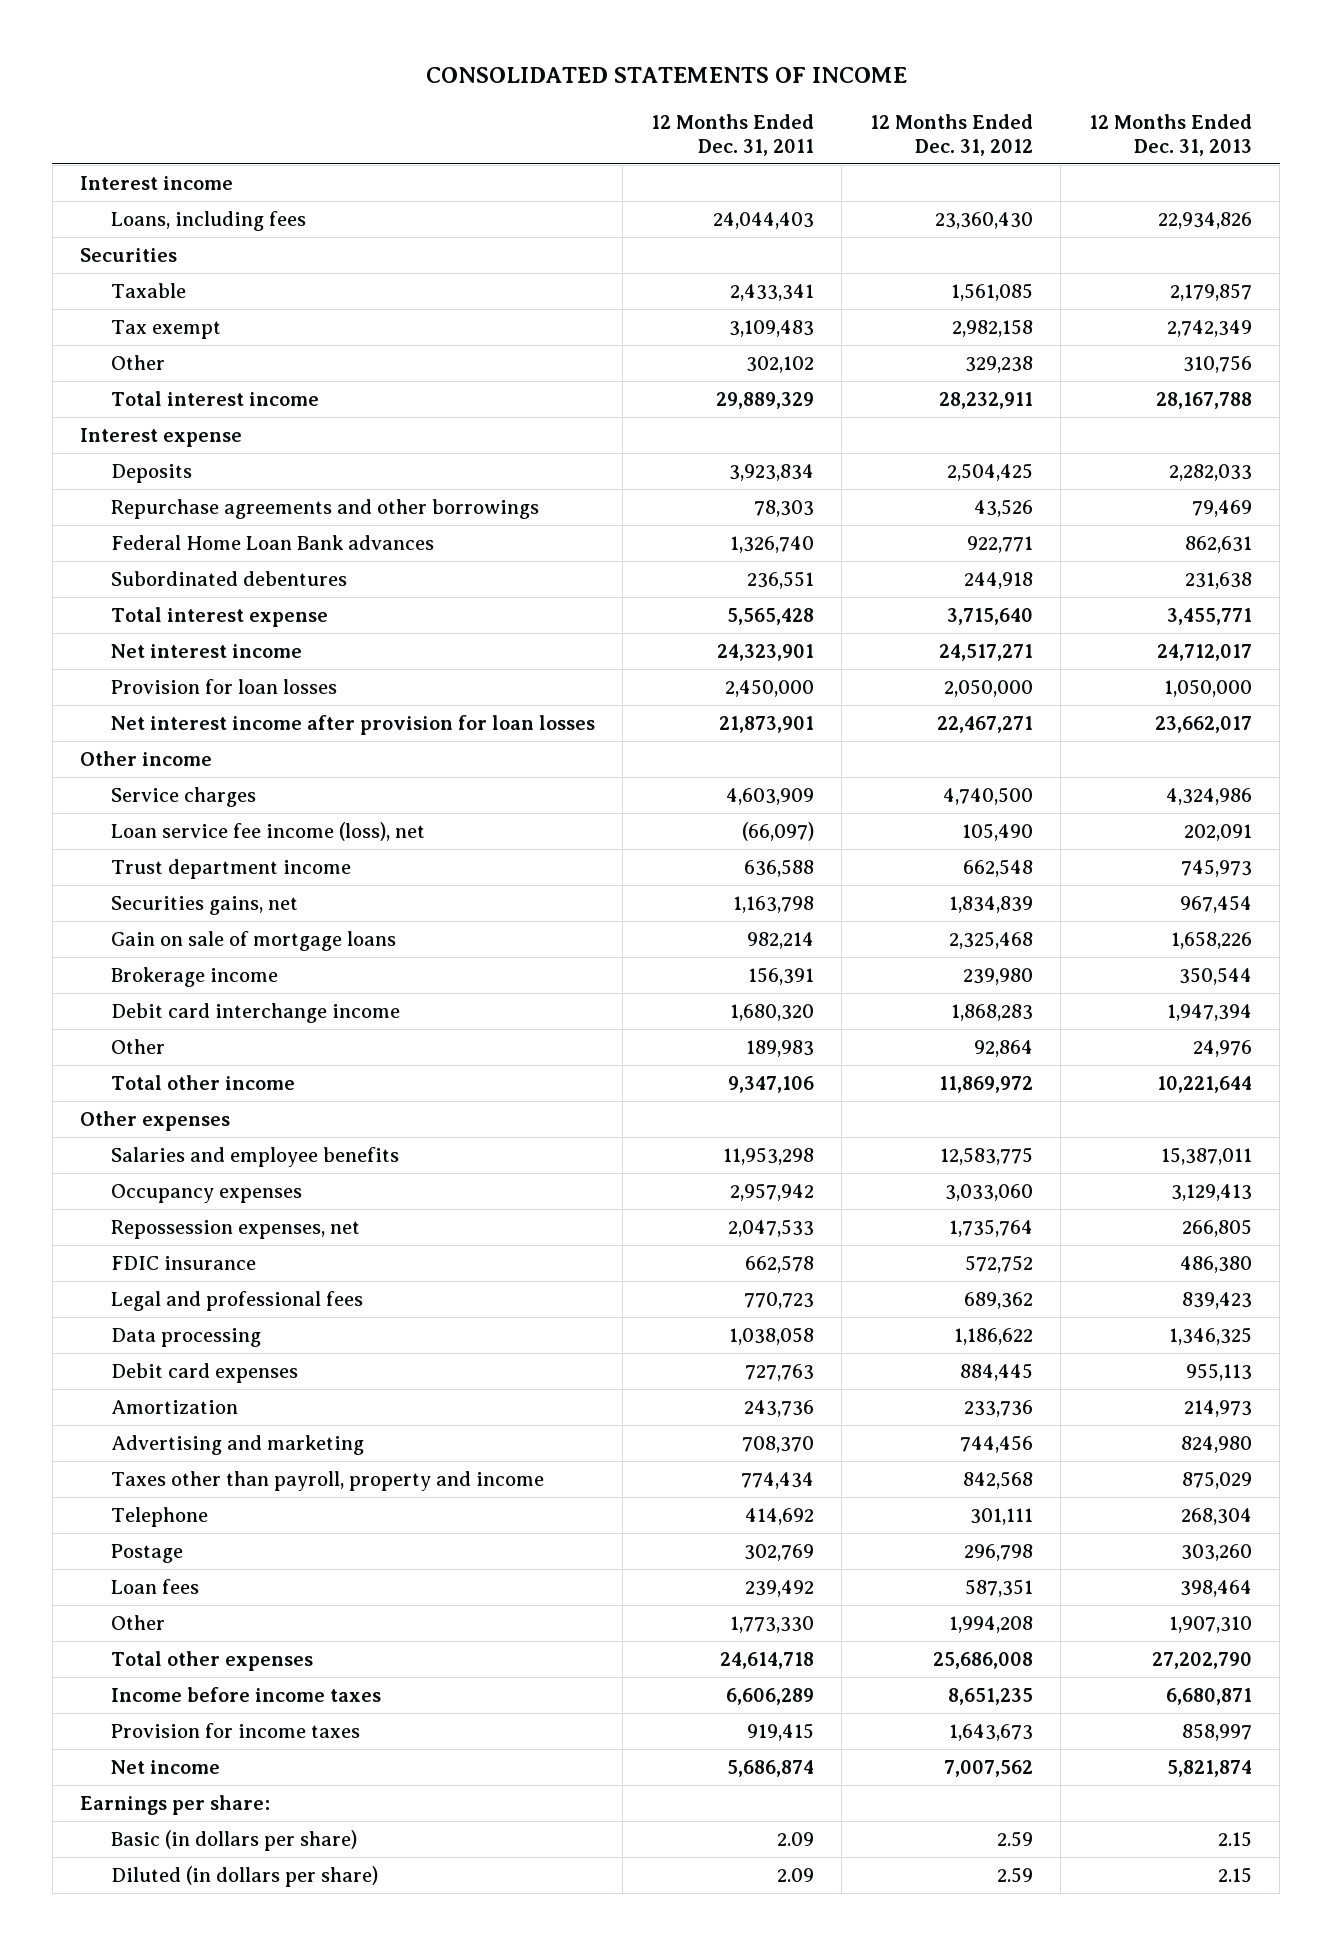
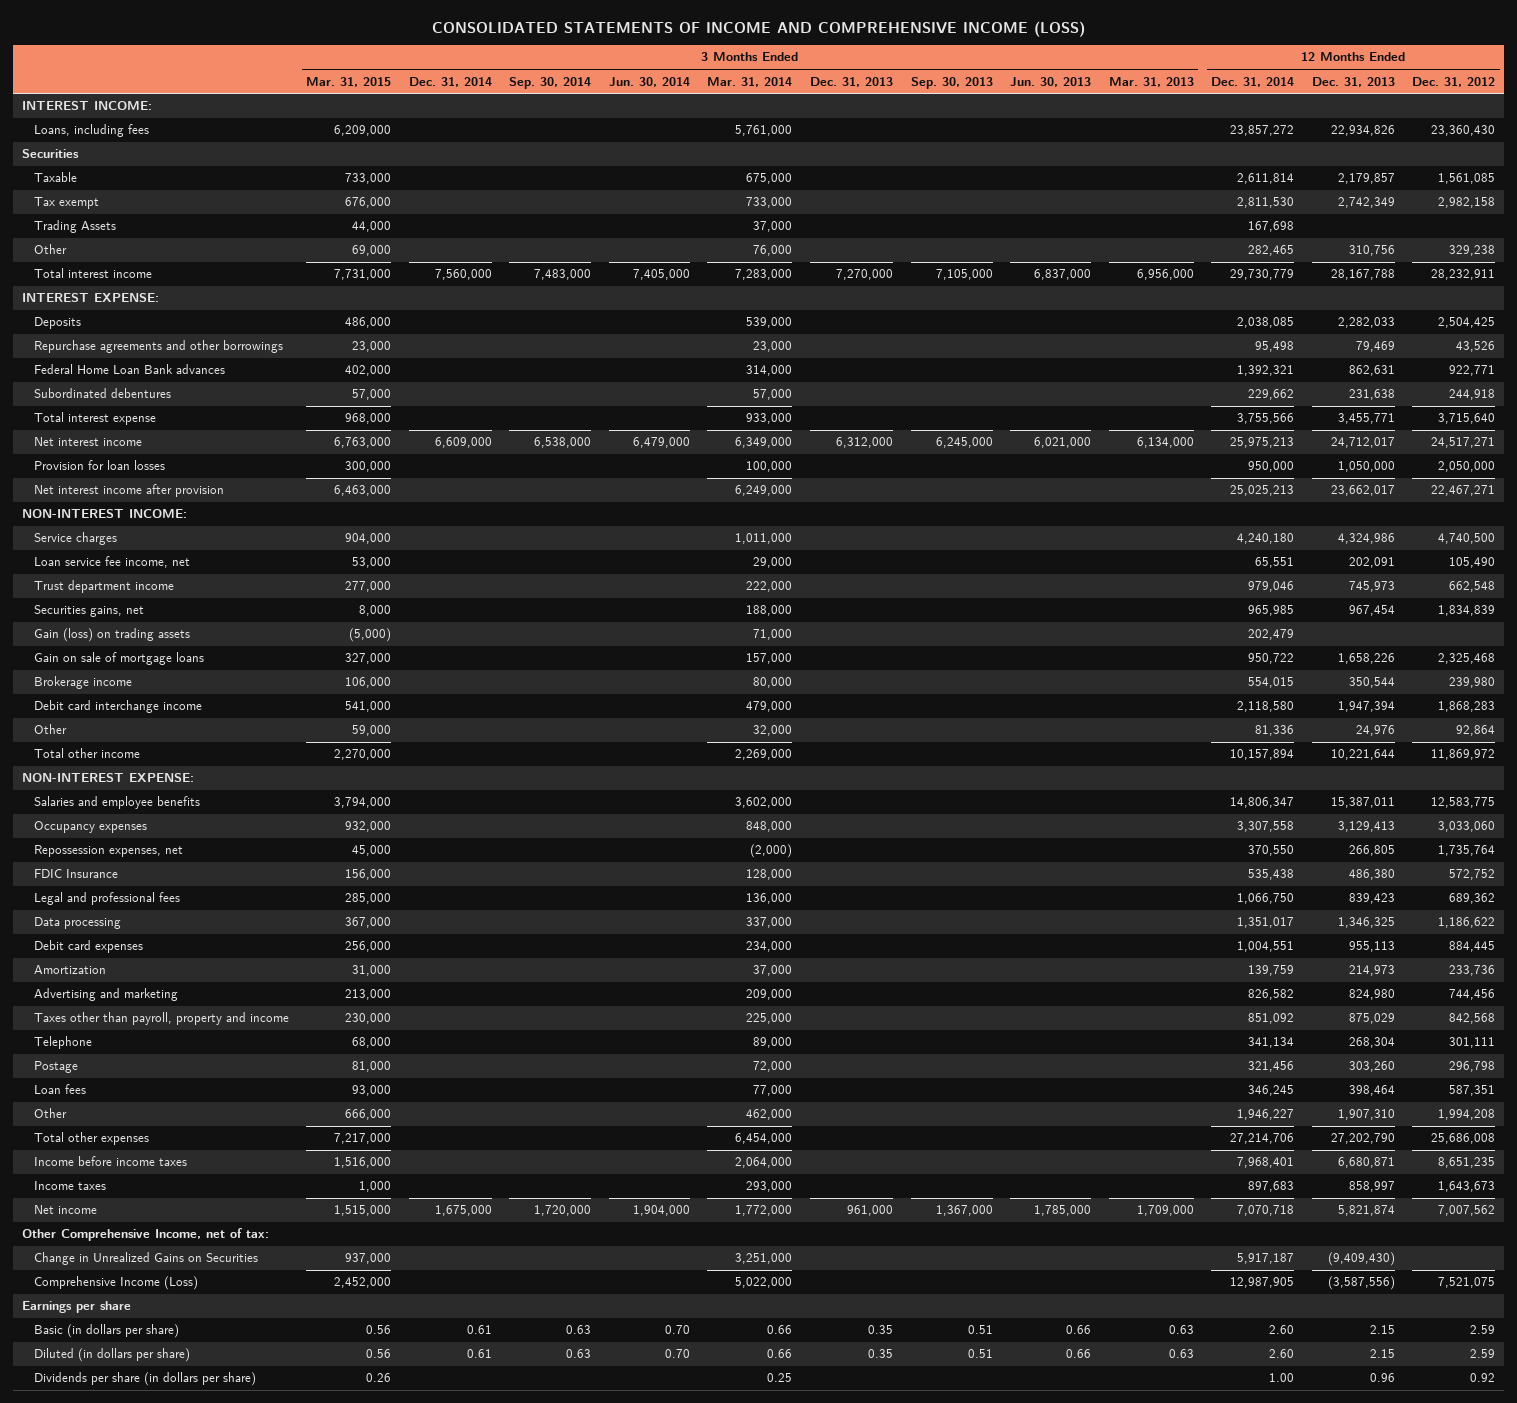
- CONSOLIDATED STATEMENTS OF INCOME
+ CONSOLIDATED STATEMENTS OF INCOME AND COMPREHENSIVE INCOME (LOSS)
- | 12 Months Ended Dec. 31, 2011 | 12 Months Ended Dec. 31, 2012 | 12 Months Ended Dec. 31, 2013
+ | 3 Months Ended Mar. 31, 2015 | 3 Months Ended Dec. 31, 2014 | 3 Months Ended Sep. 30, 2014 | 3 Months Ended Jun. 30, 2014 | 3 Months Ended Mar. 31, 2014 | 3 Months Ended Dec. 31, 2013 | 3 Months Ended Sep. 30, 2013 | 3 Months Ended Jun. 30, 2013 | 3 Months Ended Mar. 31, 2013 | 12 Months Ended Dec. 31, 2014 | 12 Months Ended Dec. 31, 2013 | 12 Months Ended Dec. 31, 2012
- Interest income
+ INTEREST INCOME:
+ Trading Assets | 44,000 | | | | 37,000 | | | | | 167,698 | |
- Interest expense
+ INTEREST EXPENSE:
- Net interest income after provision for loan losses | 21,873,901 | 22,467,271 | 23,662,017
- Other income
+ Net interest income after provision | 6,463,000 | | | | 6,249,000 | | | | | 25,025,213 | 23,662,017 | 22,467,271
+ NON-INTEREST INCOME:
- Loan service fee income (loss), net | (66,097) | 105,490 | 202,091
+ Loan service fee income, net | 53,000 | | | | 29,000 | | | | | 65,551 | 202,091 | 105,490
+ Gain (loss) on trading assets | (5,000) | | | | 71,000 | | | | | 202,479 | |
- Other expenses
+ NON-INTEREST EXPENSE:
- FDIC insurance | 662,578 | 572,752 | 486,380
+ FDIC Insurance | 156,000 | | | | 128,000 | | | | | 535,438 | 486,380 | 572,752
- Provision for income taxes | 919,415 | 1,643,673 | 858,997
+ Income taxes | 1,000 | | | | 293,000 | | | | | 897,683 | 858,997 | 1,643,673
- Earnings per share:
+ Other Comprehensive Income, net of tax:
+ Change in Unrealized Gains on Securities | 937,000 | | | | 3,251,000 | | | | | 5,917,187 | (9,409,430) |
+ Comprehensive Income (Loss) | 2,452,000 | | | | 5,022,000 | | | | | 12,987,905 | (3,587,556) | 7,521,075
+ Earnings per share
+ Dividends per share (in dollars per share) | 0.26 | | | | 0.25 | | | | | 1.00 | 0.96 | 0.92

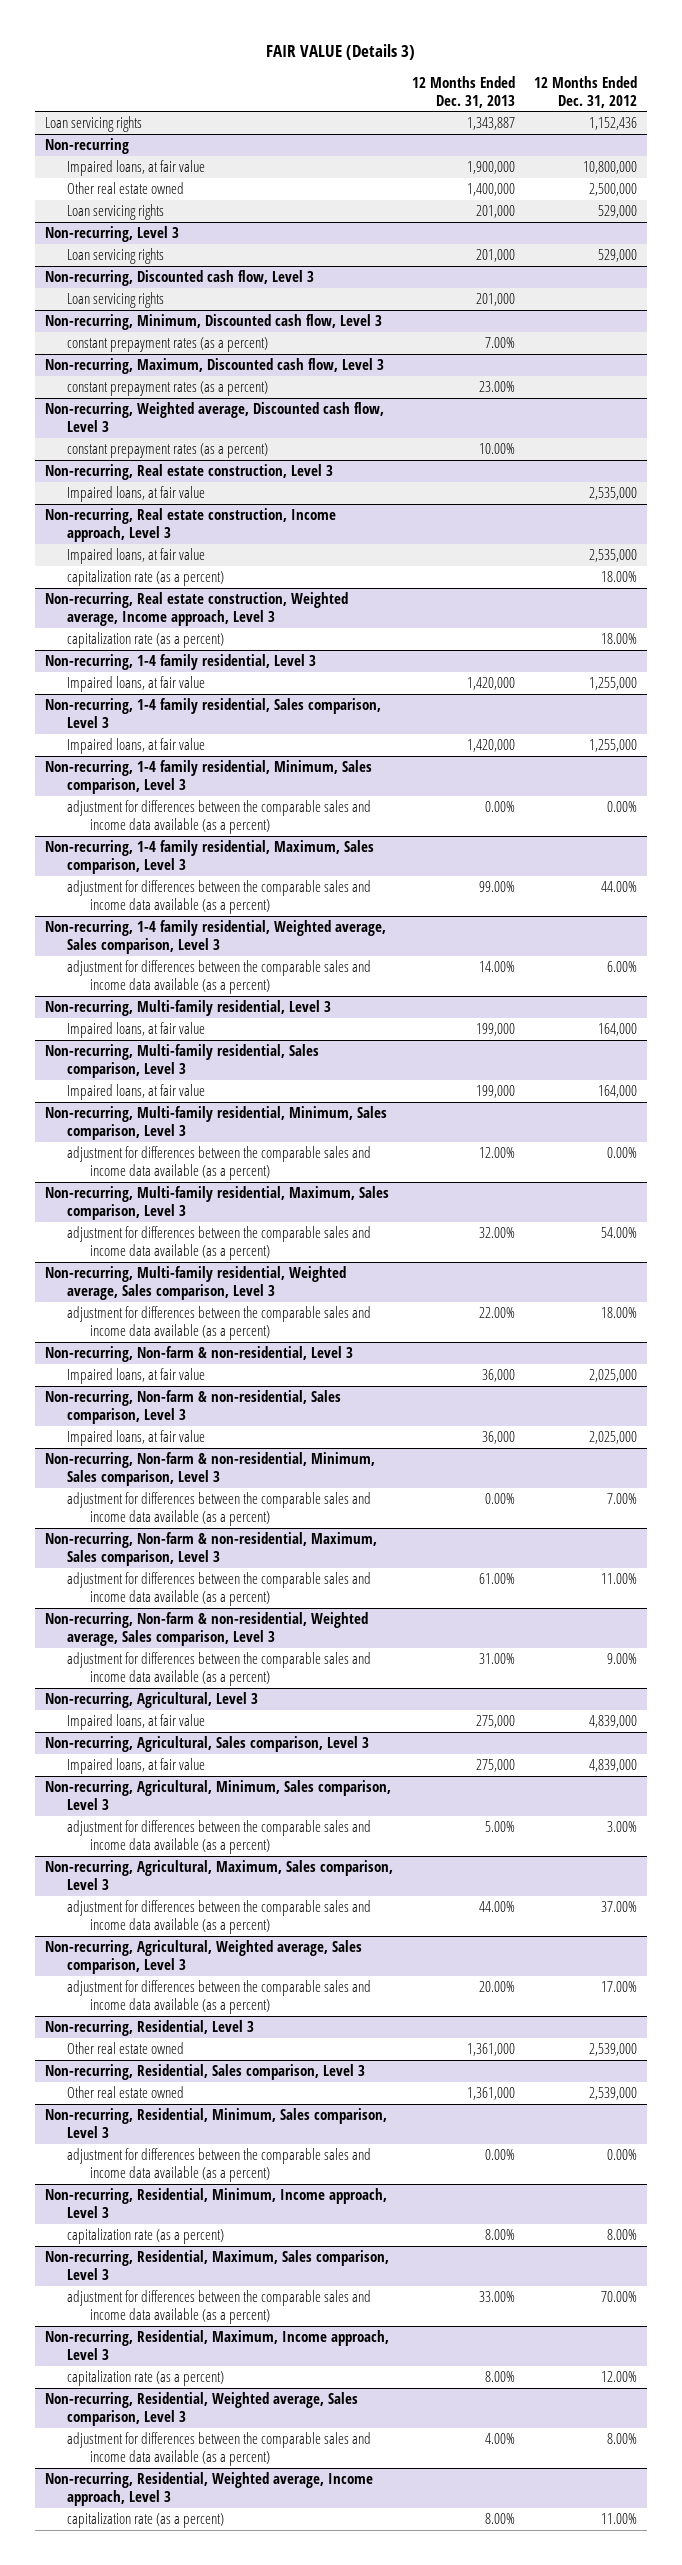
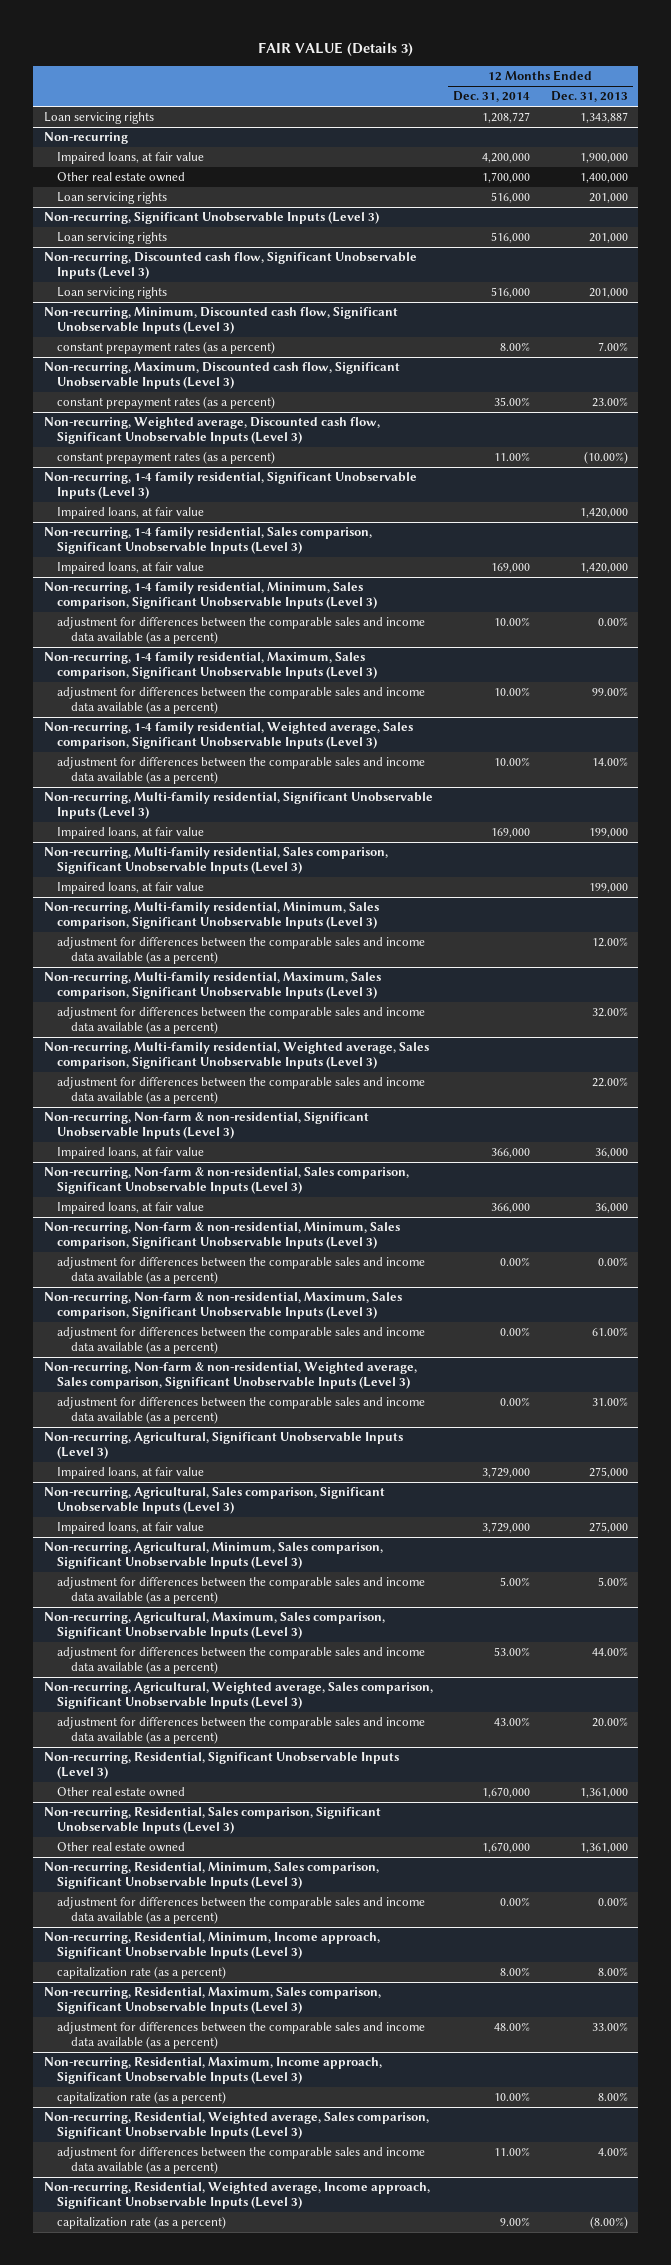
- | 12 Months Ended Dec. 31, 2013 | 12 Months Ended Dec. 31, 2012
+ | 12 Months Ended Dec. 31, 2014 | 12 Months Ended Dec. 31, 2013
- Non-recurring, Level 3
+ Non-recurring, Significant Unobservable Inputs (Level 3)
- Non-recurring, Discounted cash flow, Level 3
+ Non-recurring, Discounted cash flow, Significant Unobservable Inputs (Level 3)
- Non-recurring, Minimum, Discounted cash flow, Level 3
+ Non-recurring, Minimum, Discounted cash flow, Significant Unobservable Inputs (Level 3)
- Non-recurring, Maximum, Discounted cash flow, Level 3
+ Non-recurring, Maximum, Discounted cash flow, Significant Unobservable Inputs (Level 3)
- Non-recurring, Weighted average, Discounted cash flow, Level 3
- constant prepayment rates (as a percent) | 10.00% |
- Non-recurring, Real estate construction, Level 3
- Impaired loans, at fair value | | 2,535,000
- Non-recurring, Real estate construction, Income approach, Level 3
- Impaired loans, at fair value | | 2,535,000
- capitalization rate (as a percent) | | 18.00%
- Non-recurring, Real estate construction, Weighted average, Income approach, Level 3
- capitalization rate (as a percent) | | 18.00%
- Non-recurring, 1-4 family residential, Level 3
+ Non-recurring, Weighted average, Discounted cash flow, Significant Unobservable Inputs (Level 3)
+ constant prepayment rates (as a percent) | 11.00% | (10.00%)
+ Non-recurring, 1-4 family residential, Significant Unobservable Inputs (Level 3)
- Non-recurring, 1-4 family residential, Sales comparison, Level 3
+ Non-recurring, 1-4 family residential, Sales comparison, Significant Unobservable Inputs (Level 3)
- Non-recurring, 1-4 family residential, Minimum, Sales comparison, Level 3
+ Non-recurring, 1-4 family residential, Minimum, Sales comparison, Significant Unobservable Inputs (Level 3)
- Non-recurring, 1-4 family residential, Maximum, Sales comparison, Level 3
+ Non-recurring, 1-4 family residential, Maximum, Sales comparison, Significant Unobservable Inputs (Level 3)
- Non-recurring, 1-4 family residential, Weighted average, Sales comparison, Level 3
+ Non-recurring, 1-4 family residential, Weighted average, Sales comparison, Significant Unobservable Inputs (Level 3)
- Non-recurring, Multi-family residential, Level 3
+ Non-recurring, Multi-family residential, Significant Unobservable Inputs (Level 3)
- Non-recurring, Multi-family residential, Sales comparison, Level 3
+ Non-recurring, Multi-family residential, Sales comparison, Significant Unobservable Inputs (Level 3)
- Non-recurring, Multi-family residential, Minimum, Sales comparison, Level 3
+ Non-recurring, Multi-family residential, Minimum, Sales comparison, Significant Unobservable Inputs (Level 3)
- Non-recurring, Multi-family residential, Maximum, Sales comparison, Level 3
+ Non-recurring, Multi-family residential, Maximum, Sales comparison, Significant Unobservable Inputs (Level 3)
- Non-recurring, Multi-family residential, Weighted average, Sales comparison, Level 3
+ Non-recurring, Multi-family residential, Weighted average, Sales comparison, Significant Unobservable Inputs (Level 3)
- Non-recurring, Non-farm & non-residential, Level 3
+ Non-recurring, Non-farm & non-residential, Significant Unobservable Inputs (Level 3)
- Non-recurring, Non-farm & non-residential, Sales comparison, Level 3
+ Non-recurring, Non-farm & non-residential, Sales comparison, Significant Unobservable Inputs (Level 3)
- Non-recurring, Non-farm & non-residential, Minimum, Sales comparison, Level 3
+ Non-recurring, Non-farm & non-residential, Minimum, Sales comparison, Significant Unobservable Inputs (Level 3)
- Non-recurring, Non-farm & non-residential, Maximum, Sales comparison, Level 3
+ Non-recurring, Non-farm & non-residential, Maximum, Sales comparison, Significant Unobservable Inputs (Level 3)
- Non-recurring, Non-farm & non-residential, Weighted average, Sales comparison, Level 3
+ Non-recurring, Non-farm & non-residential, Weighted average, Sales comparison, Significant Unobservable Inputs (Level 3)
- Non-recurring, Agricultural, Level 3
+ Non-recurring, Agricultural, Significant Unobservable Inputs (Level 3)
- Non-recurring, Agricultural, Sales comparison, Level 3
+ Non-recurring, Agricultural, Sales comparison, Significant Unobservable Inputs (Level 3)
- Non-recurring, Agricultural, Minimum, Sales comparison, Level 3
+ Non-recurring, Agricultural, Minimum, Sales comparison, Significant Unobservable Inputs (Level 3)
- Non-recurring, Agricultural, Maximum, Sales comparison, Level 3
+ Non-recurring, Agricultural, Maximum, Sales comparison, Significant Unobservable Inputs (Level 3)
- Non-recurring, Agricultural, Weighted average, Sales comparison, Level 3
+ Non-recurring, Agricultural, Weighted average, Sales comparison, Significant Unobservable Inputs (Level 3)
- Non-recurring, Residential, Level 3
+ Non-recurring, Residential, Significant Unobservable Inputs (Level 3)
- Non-recurring, Residential, Sales comparison, Level 3
+ Non-recurring, Residential, Sales comparison, Significant Unobservable Inputs (Level 3)
- Non-recurring, Residential, Minimum, Sales comparison, Level 3
+ Non-recurring, Residential, Minimum, Sales comparison, Significant Unobservable Inputs (Level 3)
- Non-recurring, Residential, Minimum, Income approach, Level 3
+ Non-recurring, Residential, Minimum, Income approach, Significant Unobservable Inputs (Level 3)
- Non-recurring, Residential, Maximum, Sales comparison, Level 3
+ Non-recurring, Residential, Maximum, Sales comparison, Significant Unobservable Inputs (Level 3)
- Non-recurring, Residential, Maximum, Income approach, Level 3
+ Non-recurring, Residential, Maximum, Income approach, Significant Unobservable Inputs (Level 3)
- Non-recurring, Residential, Weighted average, Sales comparison, Level 3
+ Non-recurring, Residential, Weighted average, Sales comparison, Significant Unobservable Inputs (Level 3)
- Non-recurring, Residential, Weighted average, Income approach, Level 3
- capitalization rate (as a percent) | 8.00% | 11.00%
+ Non-recurring, Residential, Weighted average, Income approach, Significant Unobservable Inputs (Level 3)
+ capitalization rate (as a percent) | 9.00% | (8.00%)

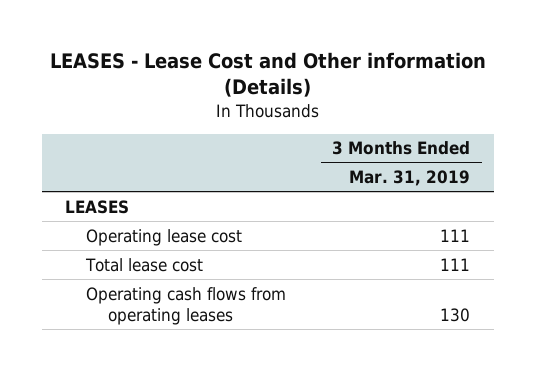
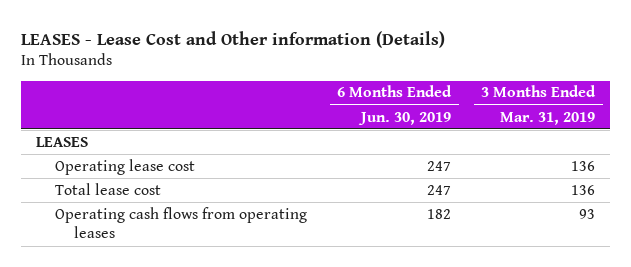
- | 3 Months Ended Mar. 31, 2019
+ | 6 Months Ended Jun. 30, 2019 | 3 Months Ended Mar. 31, 2019
- Operating lease cost | 111
- Total lease cost | 111
- Operating cash flows from operating leases | 130
+ Operating lease cost | 247 | 136
+ Total lease cost | 247 | 136
+ Operating cash flows from operating leases | 182 | 93

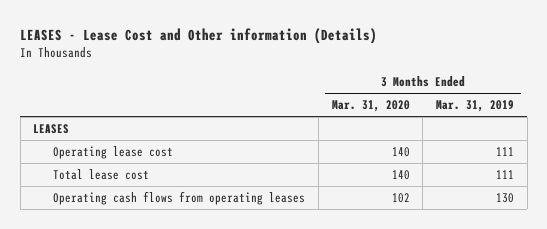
- | 6 Months Ended Jun. 30, 2019 | 3 Months Ended Mar. 31, 2019
+ | 3 Months Ended Mar. 31, 2020 | 3 Months Ended Mar. 31, 2019
- Operating lease cost | 247 | 136
- Total lease cost | 247 | 136
- Operating cash flows from operating leases | 182 | 93
+ Operating lease cost | 140 | 111
+ Total lease cost | 140 | 111
+ Operating cash flows from operating leases | 102 | 130

